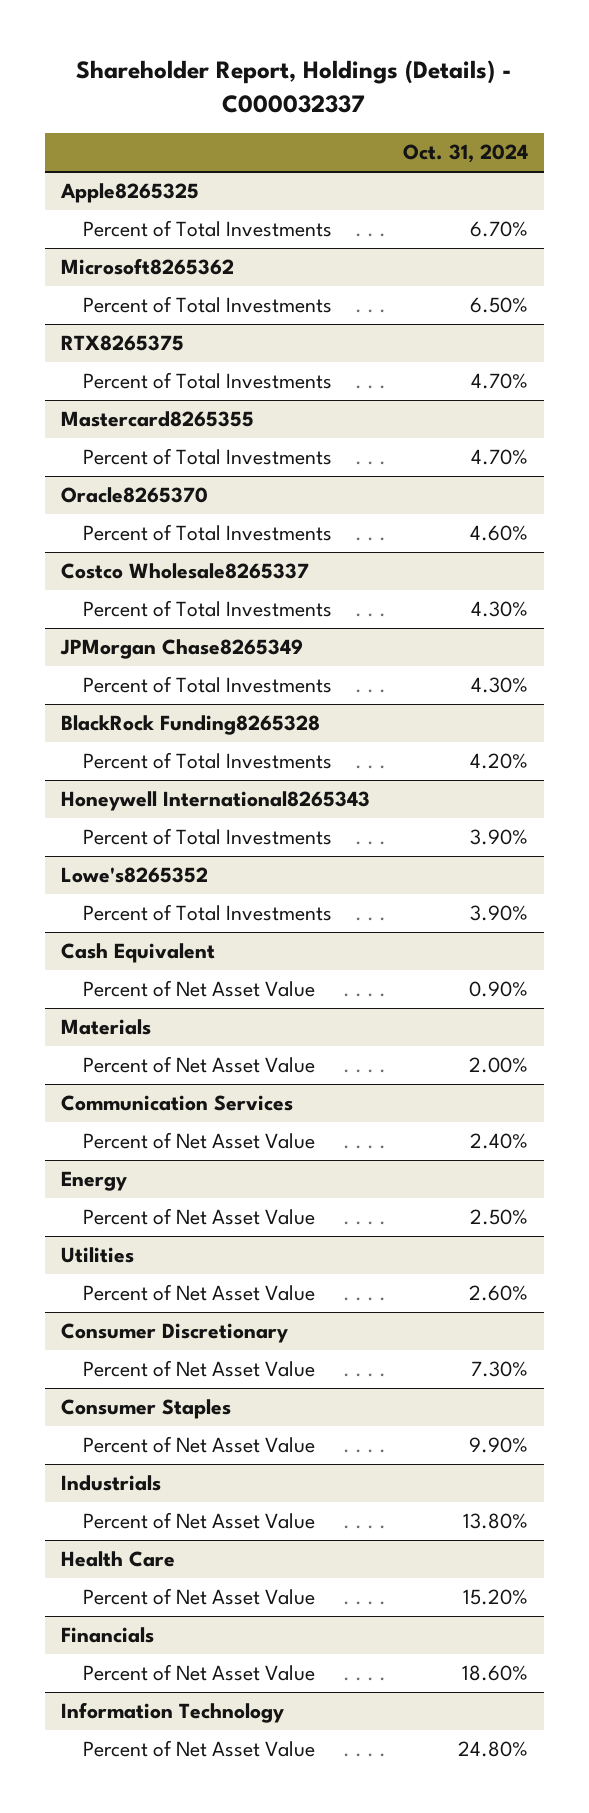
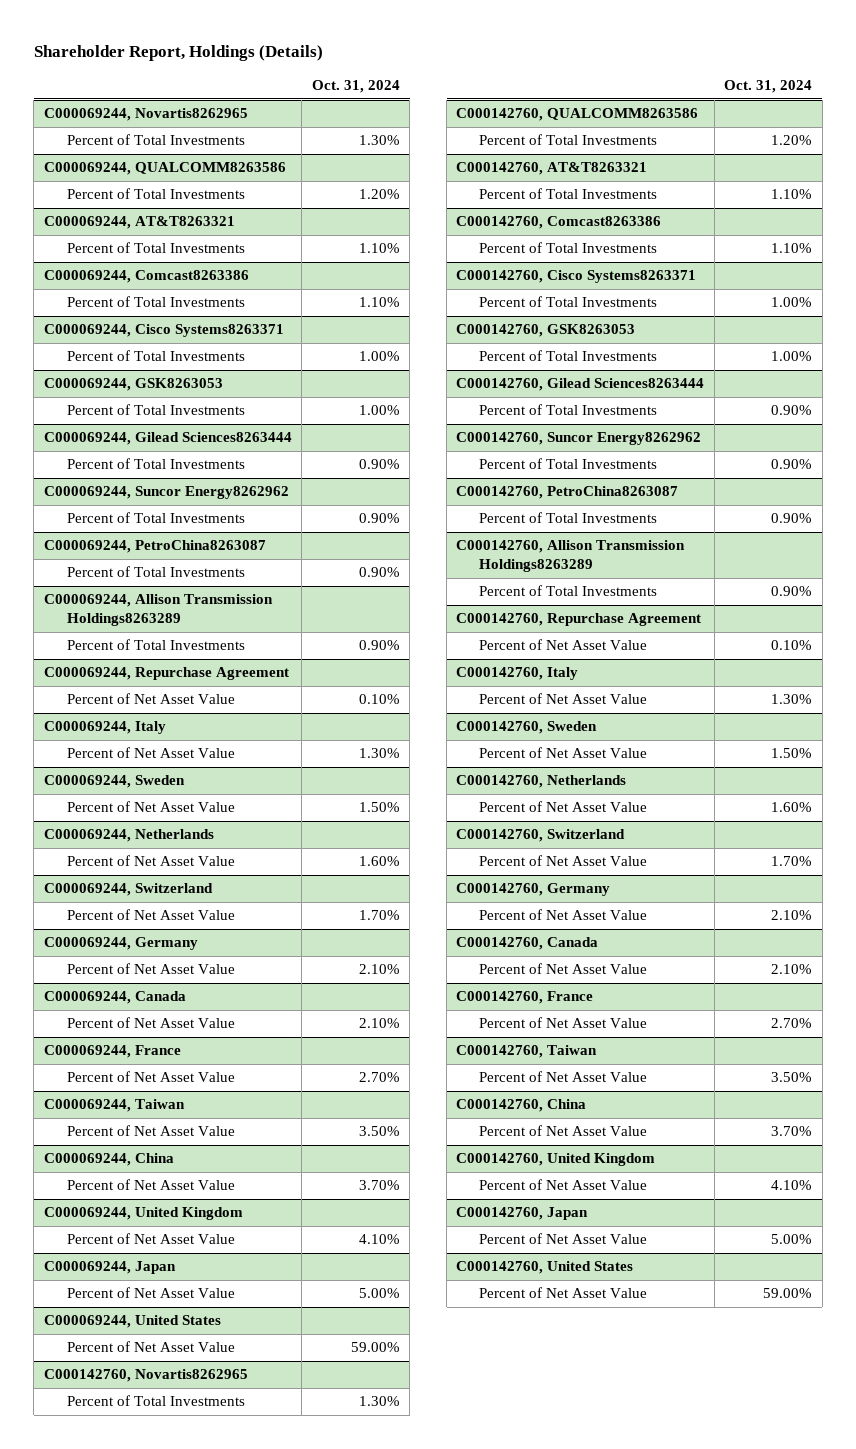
- Shareholder Report, Holdings (Details) - C000032337
+ Shareholder Report, Holdings (Details)
- Apple8265325
- Percent of Total Investments | 6.70%
- Microsoft8265362
- Percent of Total Investments | 6.50%
- RTX8265375
- Percent of Total Investments | 4.70%
- Mastercard8265355
- Percent of Total Investments | 4.70%
- Oracle8265370
- Percent of Total Investments | 4.60%
- Costco Wholesale8265337
- Percent of Total Investments | 4.30%
- JPMorgan Chase8265349
- Percent of Total Investments | 4.30%
- BlackRock Funding8265328
- Percent of Total Investments | 4.20%
- Honeywell International8265343
- Percent of Total Investments | 3.90%
- Lowe's8265352
- Percent of Total Investments | 3.90%
- Cash Equivalent
- Percent of Net Asset Value | 0.90%
- Materials
- Percent of Net Asset Value | 2.00%
- Communication Services
- Percent of Net Asset Value | 2.40%
- Energy
- Percent of Net Asset Value | 2.50%
- Utilities
- Percent of Net Asset Value | 2.60%
- Consumer Discretionary
- Percent of Net Asset Value | 7.30%
- Consumer Staples
- Percent of Net Asset Value | 9.90%
- Industrials
- Percent of Net Asset Value | 13.80%
- Health Care
- Percent of Net Asset Value | 15.20%
- Financials
- Percent of Net Asset Value | 18.60%
- Information Technology
- Percent of Net Asset Value | 24.80%
+ C000069244, Novartis8262965
+ Percent of Total Investments | 1.30%
+ C000069244, QUALCOMM8263586
+ Percent of Total Investments | 1.20%
+ C000069244, AT&T8263321
+ Percent of Total Investments | 1.10%
+ C000069244, Comcast8263386
+ Percent of Total Investments | 1.10%
+ C000069244, Cisco Systems8263371
+ Percent of Total Investments | 1.00%
+ C000069244, GSK8263053
+ Percent of Total Investments | 1.00%
+ C000069244, Gilead Sciences8263444
+ Percent of Total Investments | 0.90%
+ C000069244, Suncor Energy8262962
+ Percent of Total Investments | 0.90%
+ C000069244, PetroChina8263087
+ Percent of Total Investments | 0.90%
+ C000069244, Allison Transmission Holdings8263289
+ Percent of Total Investments | 0.90%
+ C000069244, Repurchase Agreement
+ Percent of Net Asset Value | 0.10%
+ C000069244, Italy
+ Percent of Net Asset Value | 1.30%
+ C000069244, Sweden
+ Percent of Net Asset Value | 1.50%
+ C000069244, Netherlands
+ Percent of Net Asset Value | 1.60%
+ C000069244, Switzerland
+ Percent of Net Asset Value | 1.70%
+ C000069244, Germany
+ Percent of Net Asset Value | 2.10%
+ C000069244, Canada
+ Percent of Net Asset Value | 2.10%
+ C000069244, France
+ Percent of Net Asset Value | 2.70%
+ C000069244, Taiwan
+ Percent of Net Asset Value | 3.50%
+ C000069244, China
+ Percent of Net Asset Value | 3.70%
+ C000069244, United Kingdom
+ Percent of Net Asset Value | 4.10%
+ C000069244, Japan
+ Percent of Net Asset Value | 5.00%
+ C000069244, United States
+ Percent of Net Asset Value | 59.00%
+ C000142760, Novartis8262965
+ Percent of Total Investments | 1.30%
+ C000142760, QUALCOMM8263586
+ Percent of Total Investments | 1.20%
+ C000142760, AT&T8263321
+ Percent of Total Investments | 1.10%
+ C000142760, Comcast8263386
+ Percent of Total Investments | 1.10%
+ C000142760, Cisco Systems8263371
+ Percent of Total Investments | 1.00%
+ C000142760, GSK8263053
+ Percent of Total Investments | 1.00%
+ C000142760, Gilead Sciences8263444
+ Percent of Total Investments | 0.90%
+ C000142760, Suncor Energy8262962
+ Percent of Total Investments | 0.90%
+ C000142760, PetroChina8263087
+ Percent of Total Investments | 0.90%
+ C000142760, Allison Transmission Holdings8263289
+ Percent of Total Investments | 0.90%
+ C000142760, Repurchase Agreement
+ Percent of Net Asset Value | 0.10%
+ C000142760, Italy
+ Percent of Net Asset Value | 1.30%
+ C000142760, Sweden
+ Percent of Net Asset Value | 1.50%
+ C000142760, Netherlands
+ Percent of Net Asset Value | 1.60%
+ C000142760, Switzerland
+ Percent of Net Asset Value | 1.70%
+ C000142760, Germany
+ Percent of Net Asset Value | 2.10%
+ C000142760, Canada
+ Percent of Net Asset Value | 2.10%
+ C000142760, France
+ Percent of Net Asset Value | 2.70%
+ C000142760, Taiwan
+ Percent of Net Asset Value | 3.50%
+ C000142760, China
+ Percent of Net Asset Value | 3.70%
+ C000142760, United Kingdom
+ Percent of Net Asset Value | 4.10%
+ C000142760, Japan
+ Percent of Net Asset Value | 5.00%
+ C000142760, United States
+ Percent of Net Asset Value | 59.00%

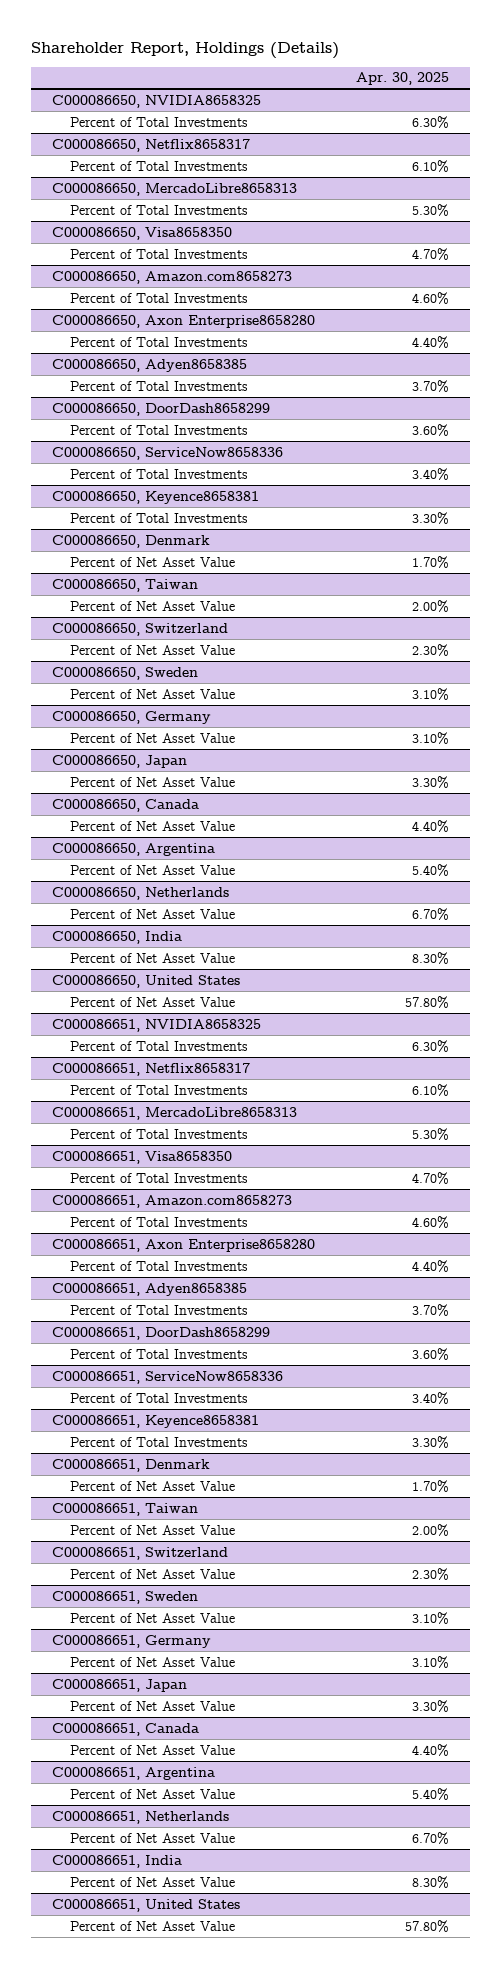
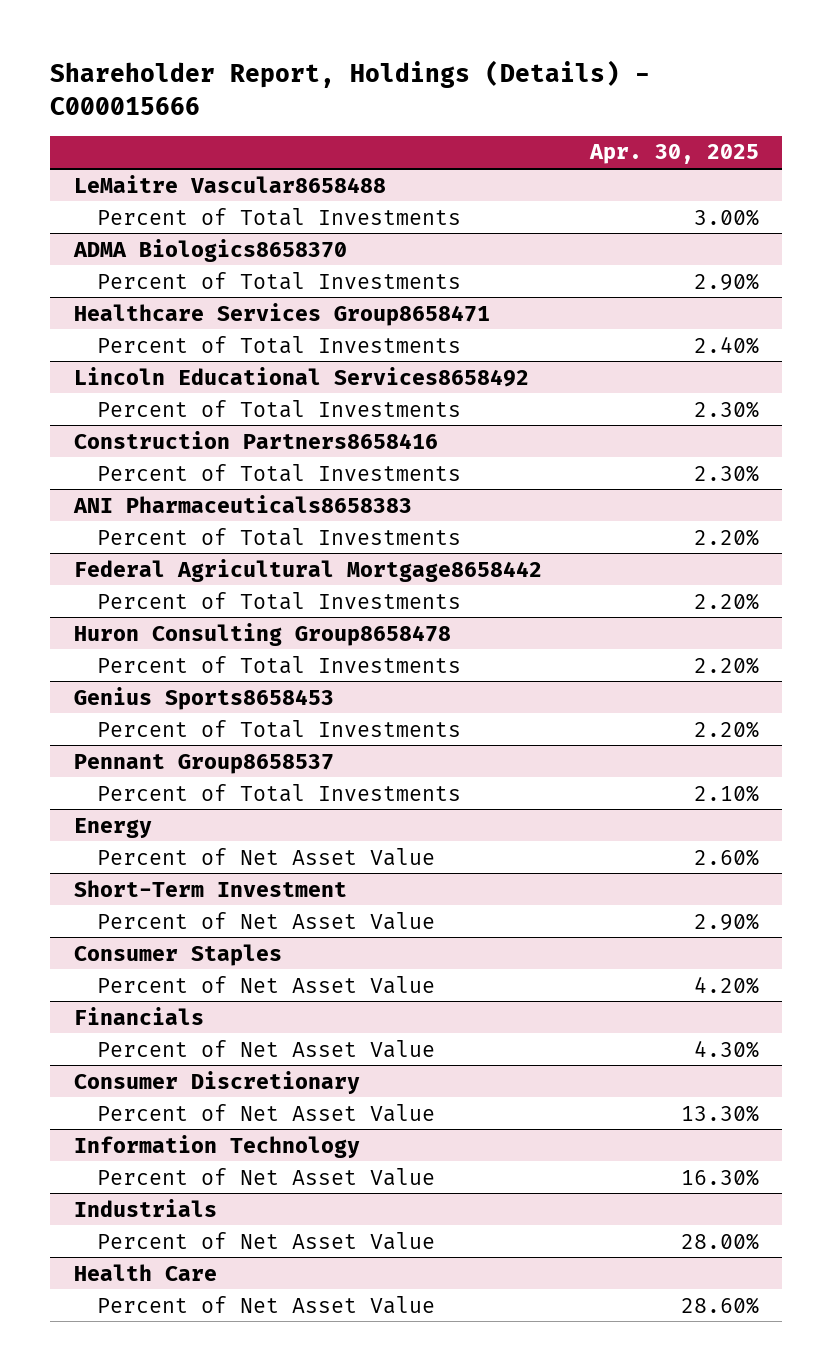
- Shareholder Report, Holdings (Details)
+ Shareholder Report, Holdings (Details) - C000015666
- C000086650, NVIDIA8658325
- Percent of Total Investments | 6.30%
- C000086650, Netflix8658317
- Percent of Total Investments | 6.10%
- C000086650, MercadoLibre8658313
- Percent of Total Investments | 5.30%
- C000086650, Visa8658350
- Percent of Total Investments | 4.70%
- C000086650, Amazon.com8658273
- Percent of Total Investments | 4.60%
- C000086650, Axon Enterprise8658280
- Percent of Total Investments | 4.40%
- C000086650, Adyen8658385
- Percent of Total Investments | 3.70%
- C000086650, DoorDash8658299
- Percent of Total Investments | 3.60%
- C000086650, ServiceNow8658336
- Percent of Total Investments | 3.40%
- C000086650, Keyence8658381
- Percent of Total Investments | 3.30%
- C000086650, Denmark
- Percent of Net Asset Value | 1.70%
- C000086650, Taiwan
- Percent of Net Asset Value | 2.00%
- C000086650, Switzerland
- Percent of Net Asset Value | 2.30%
- C000086650, Sweden
- Percent of Net Asset Value | 3.10%
- C000086650, Germany
- Percent of Net Asset Value | 3.10%
- C000086650, Japan
- Percent of Net Asset Value | 3.30%
- C000086650, Canada
- Percent of Net Asset Value | 4.40%
- C000086650, Argentina
- Percent of Net Asset Value | 5.40%
- C000086650, Netherlands
- Percent of Net Asset Value | 6.70%
- C000086650, India
- Percent of Net Asset Value | 8.30%
- C000086650, United States
- Percent of Net Asset Value | 57.80%
- C000086651, NVIDIA8658325
- Percent of Total Investments | 6.30%
- C000086651, Netflix8658317
- Percent of Total Investments | 6.10%
- C000086651, MercadoLibre8658313
- Percent of Total Investments | 5.30%
- C000086651, Visa8658350
- Percent of Total Investments | 4.70%
- C000086651, Amazon.com8658273
- Percent of Total Investments | 4.60%
- C000086651, Axon Enterprise8658280
- Percent of Total Investments | 4.40%
- C000086651, Adyen8658385
- Percent of Total Investments | 3.70%
- C000086651, DoorDash8658299
- Percent of Total Investments | 3.60%
- C000086651, ServiceNow8658336
- Percent of Total Investments | 3.40%
- C000086651, Keyence8658381
- Percent of Total Investments | 3.30%
- C000086651, Denmark
- Percent of Net Asset Value | 1.70%
- C000086651, Taiwan
- Percent of Net Asset Value | 2.00%
- C000086651, Switzerland
- Percent of Net Asset Value | 2.30%
- C000086651, Sweden
- Percent of Net Asset Value | 3.10%
- C000086651, Germany
- Percent of Net Asset Value | 3.10%
- C000086651, Japan
- Percent of Net Asset Value | 3.30%
- C000086651, Canada
- Percent of Net Asset Value | 4.40%
- C000086651, Argentina
- Percent of Net Asset Value | 5.40%
- C000086651, Netherlands
- Percent of Net Asset Value | 6.70%
- C000086651, India
- Percent of Net Asset Value | 8.30%
- C000086651, United States
- Percent of Net Asset Value | 57.80%
+ LeMaitre Vascular8658488
+ Percent of Total Investments | 3.00%
+ ADMA Biologics8658370
+ Percent of Total Investments | 2.90%
+ Healthcare Services Group8658471
+ Percent of Total Investments | 2.40%
+ Lincoln Educational Services8658492
+ Percent of Total Investments | 2.30%
+ Construction Partners8658416
+ Percent of Total Investments | 2.30%
+ ANI Pharmaceuticals8658383
+ Percent of Total Investments | 2.20%
+ Federal Agricultural Mortgage8658442
+ Percent of Total Investments | 2.20%
+ Huron Consulting Group8658478
+ Percent of Total Investments | 2.20%
+ Genius Sports8658453
+ Percent of Total Investments | 2.20%
+ Pennant Group8658537
+ Percent of Total Investments | 2.10%
+ Energy
+ Percent of Net Asset Value | 2.60%
+ Short-Term Investment
+ Percent of Net Asset Value | 2.90%
+ Consumer Staples
+ Percent of Net Asset Value | 4.20%
+ Financials
+ Percent of Net Asset Value | 4.30%
+ Consumer Discretionary
+ Percent of Net Asset Value | 13.30%
+ Information Technology
+ Percent of Net Asset Value | 16.30%
+ Industrials
+ Percent of Net Asset Value | 28.00%
+ Health Care
+ Percent of Net Asset Value | 28.60%

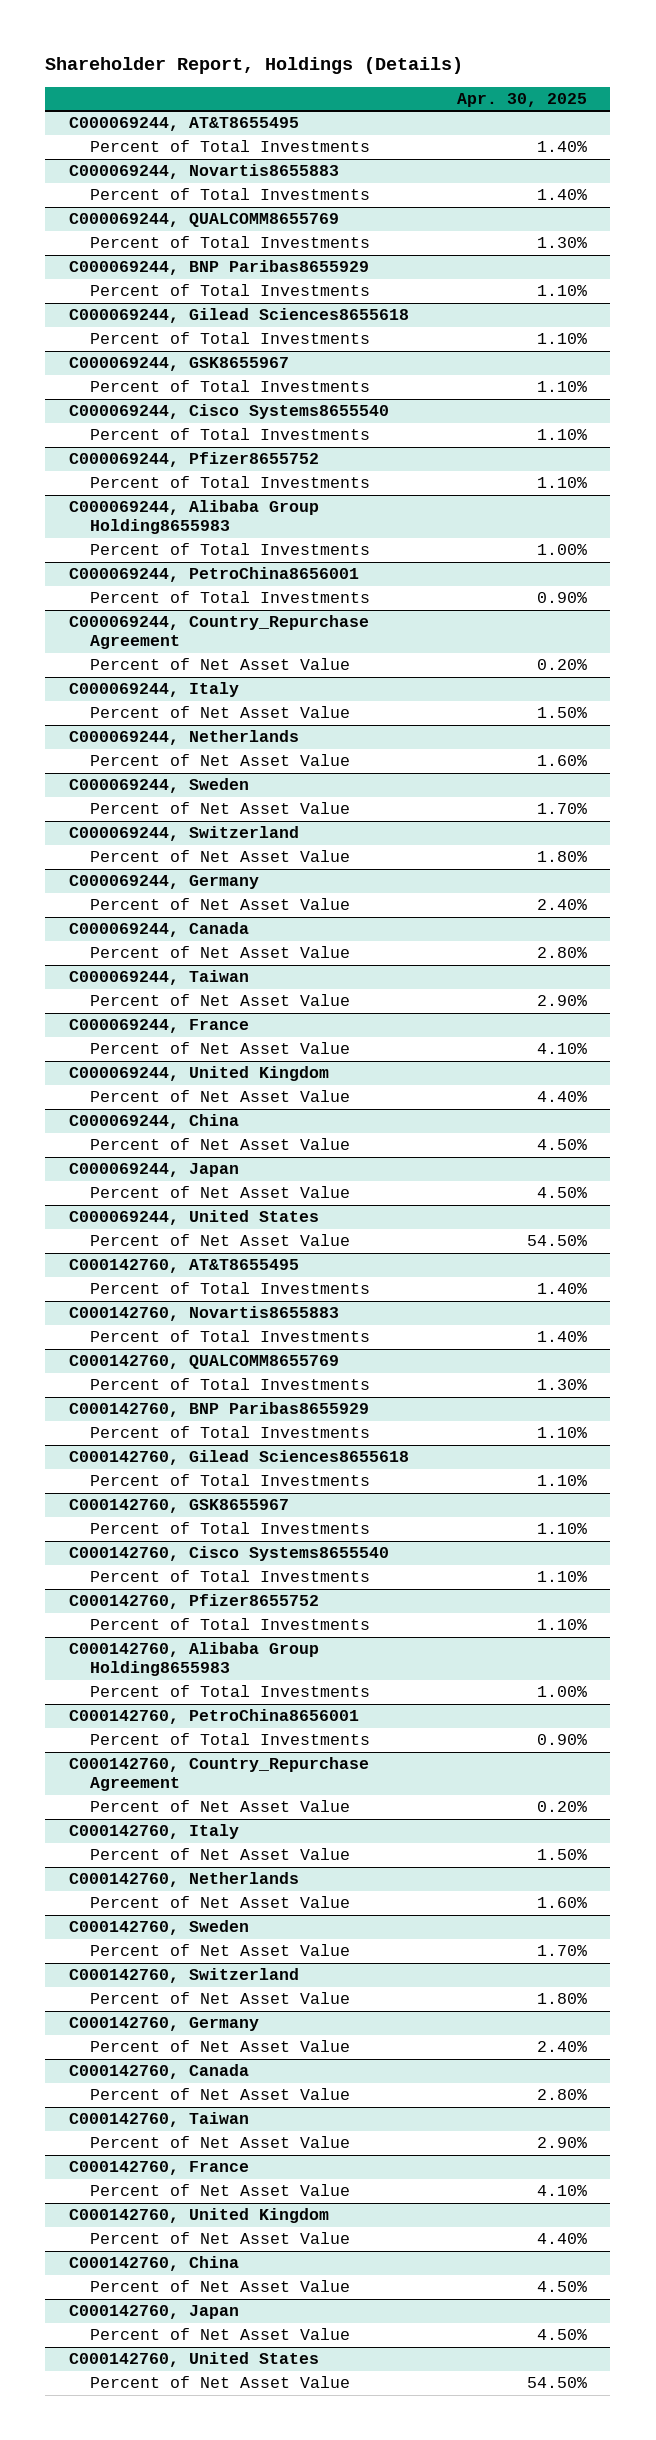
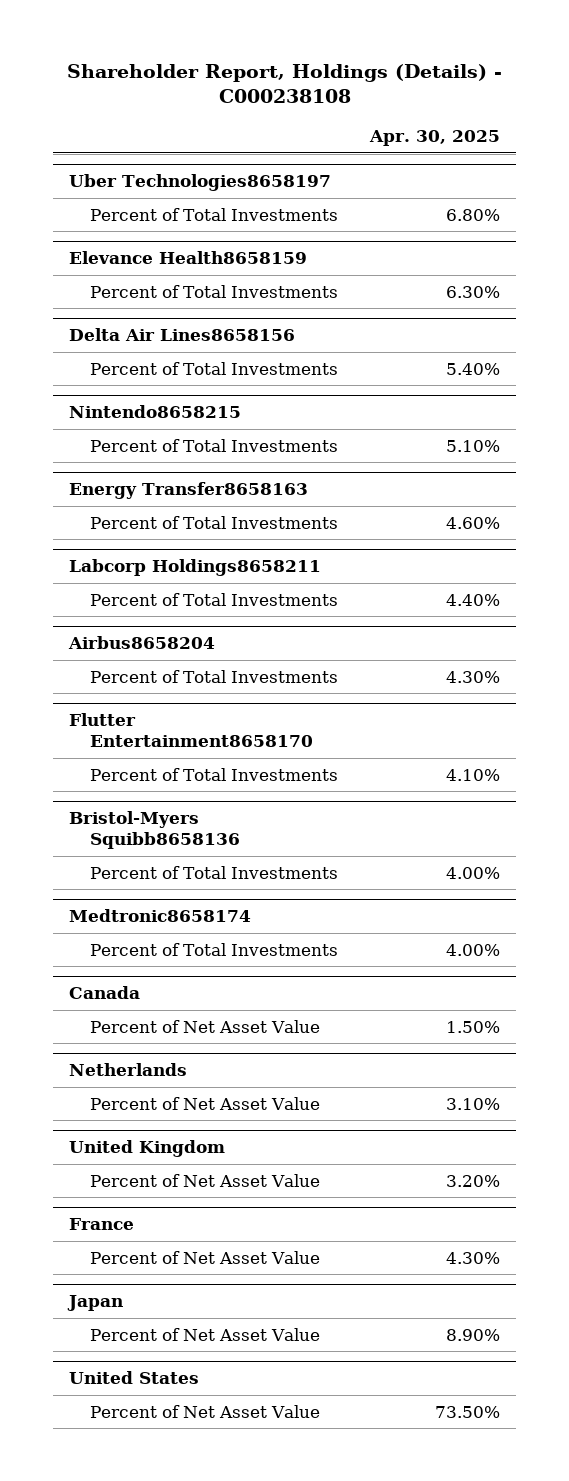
- Shareholder Report, Holdings (Details)
+ Shareholder Report, Holdings (Details) - C000238108
- C000069244, AT&T8655495
- Percent of Total Investments | 1.40%
- C000069244, Novartis8655883
- Percent of Total Investments | 1.40%
- C000069244, QUALCOMM8655769
- Percent of Total Investments | 1.30%
- C000069244, BNP Paribas8655929
- Percent of Total Investments | 1.10%
- C000069244, Gilead Sciences8655618
- Percent of Total Investments | 1.10%
- C000069244, GSK8655967
- Percent of Total Investments | 1.10%
- C000069244, Cisco Systems8655540
- Percent of Total Investments | 1.10%
- C000069244, Pfizer8655752
- Percent of Total Investments | 1.10%
- C000069244, Alibaba Group Holding8655983
- Percent of Total Investments | 1.00%
- C000069244, PetroChina8656001
- Percent of Total Investments | 0.90%
- C000069244, Country_Repurchase Agreement
- Percent of Net Asset Value | 0.20%
- C000069244, Italy
- Percent of Net Asset Value | 1.50%
- C000069244, Netherlands
- Percent of Net Asset Value | 1.60%
- C000069244, Sweden
- Percent of Net Asset Value | 1.70%
- C000069244, Switzerland
- Percent of Net Asset Value | 1.80%
- C000069244, Germany
- Percent of Net Asset Value | 2.40%
- C000069244, Canada
- Percent of Net Asset Value | 2.80%
- C000069244, Taiwan
- Percent of Net Asset Value | 2.90%
- C000069244, France
- Percent of Net Asset Value | 4.10%
- C000069244, United Kingdom
- Percent of Net Asset Value | 4.40%
- C000069244, China
- Percent of Net Asset Value | 4.50%
- C000069244, Japan
- Percent of Net Asset Value | 4.50%
- C000069244, United States
- Percent of Net Asset Value | 54.50%
- C000142760, AT&T8655495
- Percent of Total Investments | 1.40%
- C000142760, Novartis8655883
- Percent of Total Investments | 1.40%
- C000142760, QUALCOMM8655769
- Percent of Total Investments | 1.30%
- C000142760, BNP Paribas8655929
- Percent of Total Investments | 1.10%
- C000142760, Gilead Sciences8655618
- Percent of Total Investments | 1.10%
- C000142760, GSK8655967
- Percent of Total Investments | 1.10%
- C000142760, Cisco Systems8655540
- Percent of Total Investments | 1.10%
- C000142760, Pfizer8655752
- Percent of Total Investments | 1.10%
- C000142760, Alibaba Group Holding8655983
- Percent of Total Investments | 1.00%
- C000142760, PetroChina8656001
- Percent of Total Investments | 0.90%
- C000142760, Country_Repurchase Agreement
- Percent of Net Asset Value | 0.20%
- C000142760, Italy
+ Uber Technologies8658197
+ Percent of Total Investments | 6.80%
+ Elevance Health8658159
+ Percent of Total Investments | 6.30%
+ Delta Air Lines8658156
+ Percent of Total Investments | 5.40%
+ Nintendo8658215
+ Percent of Total Investments | 5.10%
+ Energy Transfer8658163
+ Percent of Total Investments | 4.60%
+ Labcorp Holdings8658211
+ Percent of Total Investments | 4.40%
+ Airbus8658204
+ Percent of Total Investments | 4.30%
+ Flutter Entertainment8658170
+ Percent of Total Investments | 4.10%
+ Bristol-Myers Squibb8658136
+ Percent of Total Investments | 4.00%
+ Medtronic8658174
+ Percent of Total Investments | 4.00%
+ Canada
- C000142760, Netherlands
- Percent of Net Asset Value | 1.60%
- C000142760, Sweden
- Percent of Net Asset Value | 1.70%
- C000142760, Switzerland
- Percent of Net Asset Value | 1.80%
- C000142760, Germany
- Percent of Net Asset Value | 2.40%
- C000142760, Canada
- Percent of Net Asset Value | 2.80%
- C000142760, Taiwan
- Percent of Net Asset Value | 2.90%
- C000142760, France
- Percent of Net Asset Value | 4.10%
- C000142760, United Kingdom
- Percent of Net Asset Value | 4.40%
- C000142760, China
- Percent of Net Asset Value | 4.50%
- C000142760, Japan
- Percent of Net Asset Value | 4.50%
- C000142760, United States
- Percent of Net Asset Value | 54.50%
+ Netherlands
+ Percent of Net Asset Value | 3.10%
+ United Kingdom
+ Percent of Net Asset Value | 3.20%
+ France
+ Percent of Net Asset Value | 4.30%
+ Japan
+ Percent of Net Asset Value | 8.90%
+ United States
+ Percent of Net Asset Value | 73.50%

